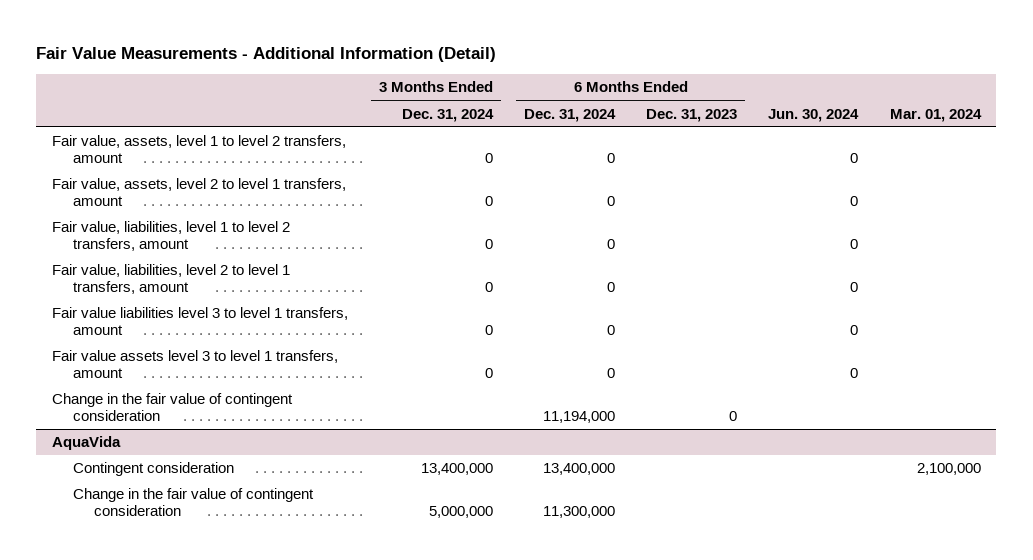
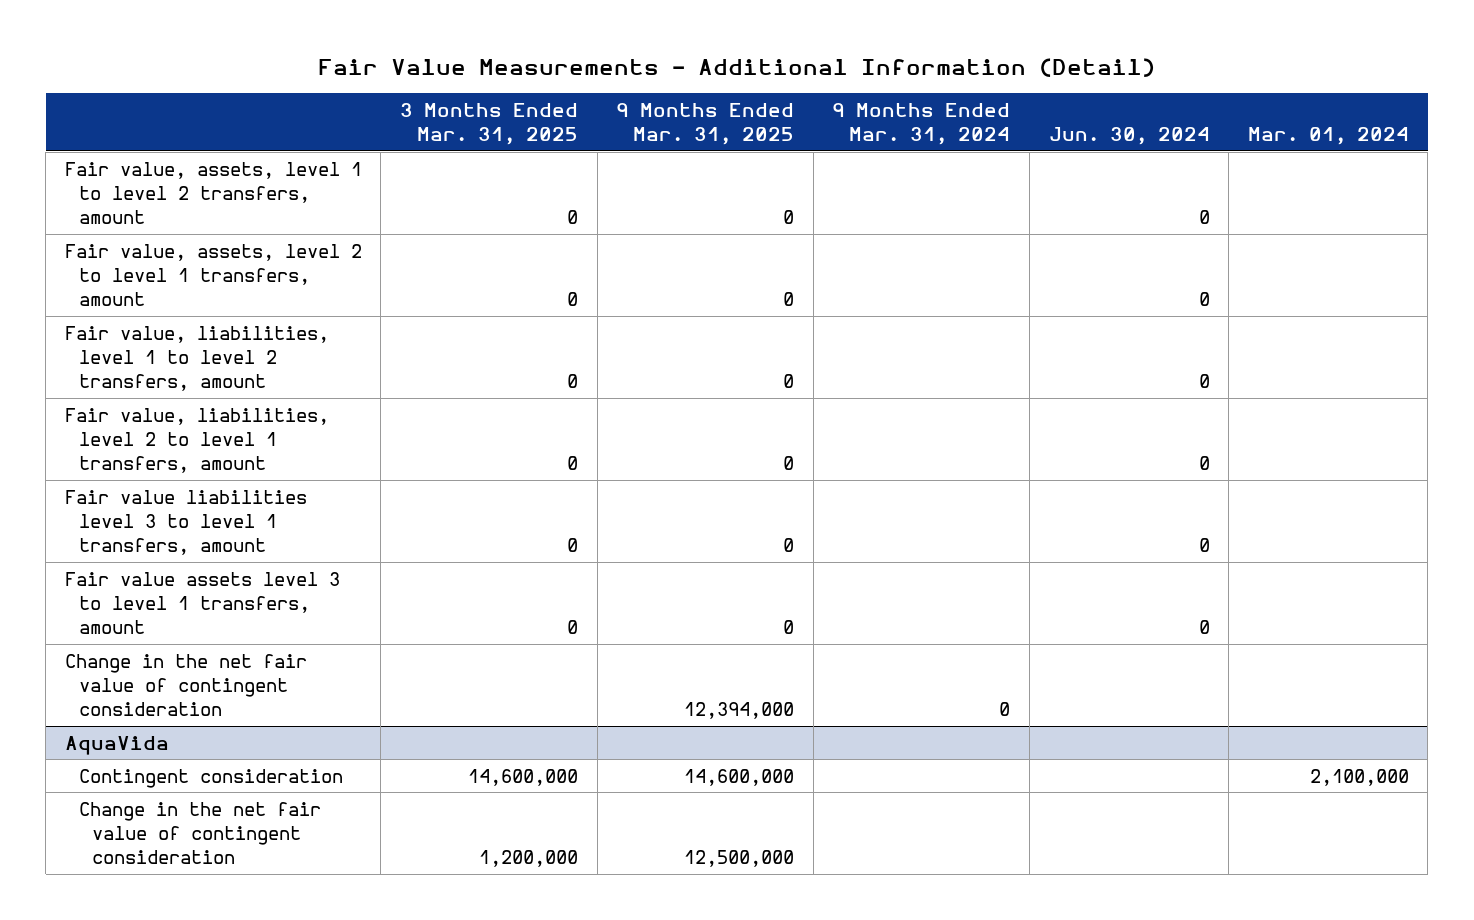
- | 3 Months Ended Dec. 31, 2024 | 6 Months Ended Dec. 31, 2024 | 6 Months Ended Dec. 31, 2023 | Jun. 30, 2024 | Mar. 01, 2024
+ | 3 Months Ended Mar. 31, 2025 | 9 Months Ended Mar. 31, 2025 | 9 Months Ended Mar. 31, 2024 | Jun. 30, 2024 | Mar. 01, 2024
- Change in the fair value of contingent consideration | | 11,194,000 | 0 | |
+ Change in the net fair value of contingent consideration | | 12,394,000 | 0 | |
@ AquaVida
- Change in the fair value of contingent consideration | 5,000,000 | 11,300,000 | | |
+ Change in the net fair value of contingent consideration | 1,200,000 | 12,500,000 | | |

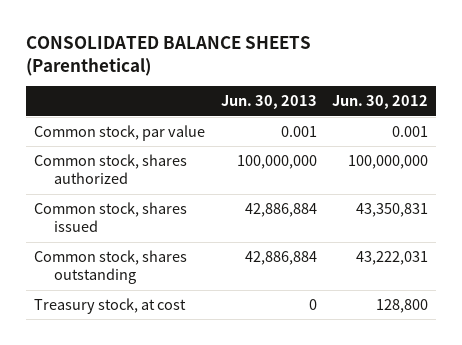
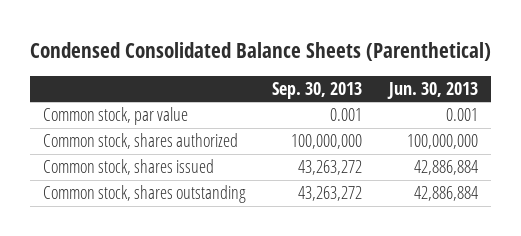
- CONSOLIDATED BALANCE SHEETS (Parenthetical)
+ Condensed Consolidated Balance Sheets (Parenthetical)
- | Jun. 30, 2013 | Jun. 30, 2012
+ | Sep. 30, 2013 | Jun. 30, 2013
- Treasury stock, at cost | 0 | 128,800

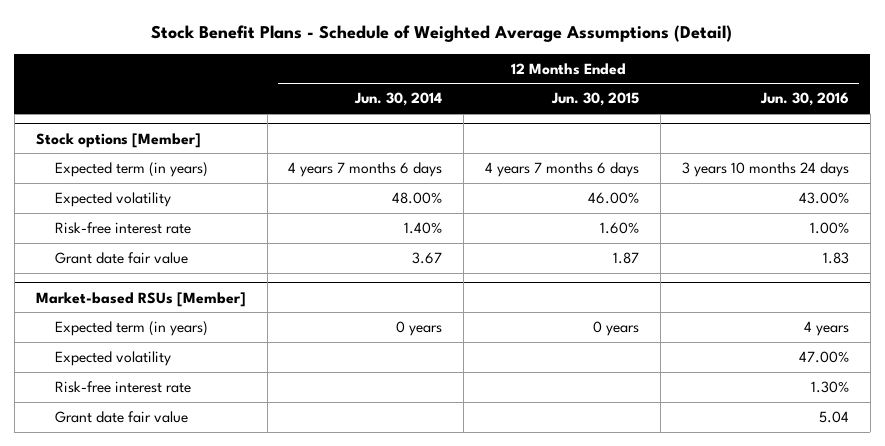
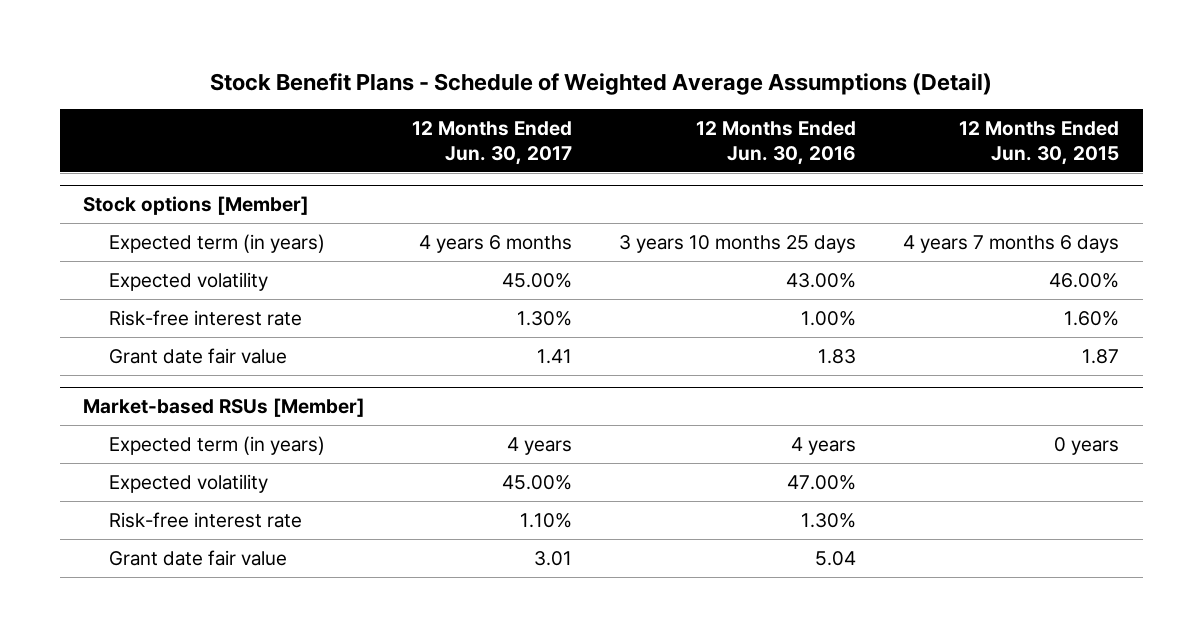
- | 12 Months Ended Jun. 30, 2014 | 12 Months Ended Jun. 30, 2015 | 12 Months Ended Jun. 30, 2016
+ | 12 Months Ended Jun. 30, 2017 | 12 Months Ended Jun. 30, 2016 | 12 Months Ended Jun. 30, 2015
@ Stock options [Member]
- Expected term (in years) | 4 years 7 months 6 days | 4 years 7 months 6 days | 3 years 10 months 24 days
+ Expected term (in years) | 4 years 6 months | 3 years 10 months 25 days | 4 years 7 months 6 days

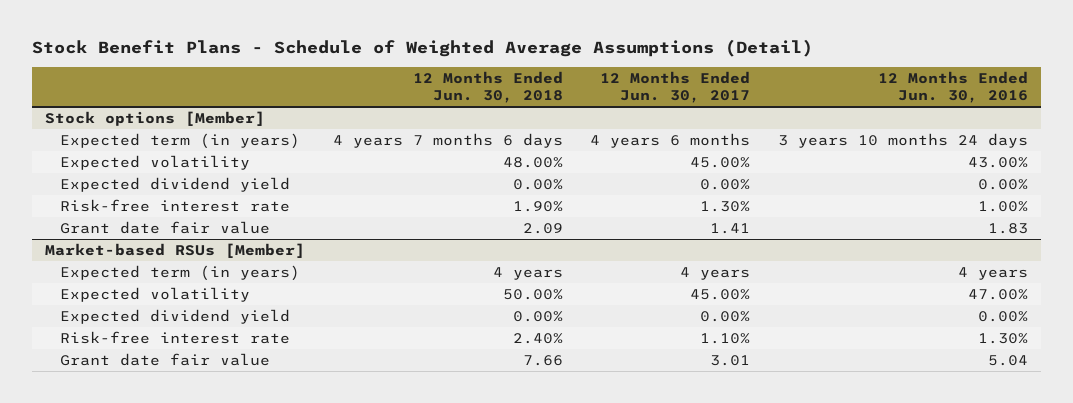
- | 12 Months Ended Jun. 30, 2017 | 12 Months Ended Jun. 30, 2016 | 12 Months Ended Jun. 30, 2015
+ | 12 Months Ended Jun. 30, 2018 | 12 Months Ended Jun. 30, 2017 | 12 Months Ended Jun. 30, 2016
@ Stock options [Member]
- Expected term (in years) | 4 years 6 months | 3 years 10 months 25 days | 4 years 7 months 6 days
+ Expected term (in years) | 4 years 7 months 6 days | 4 years 6 months | 3 years 10 months 24 days
+ Expected dividend yield | 0.00% | 0.00% | 0.00%
@ Market-based RSUs [Member]
+ Expected dividend yield | 0.00% | 0.00% | 0.00%

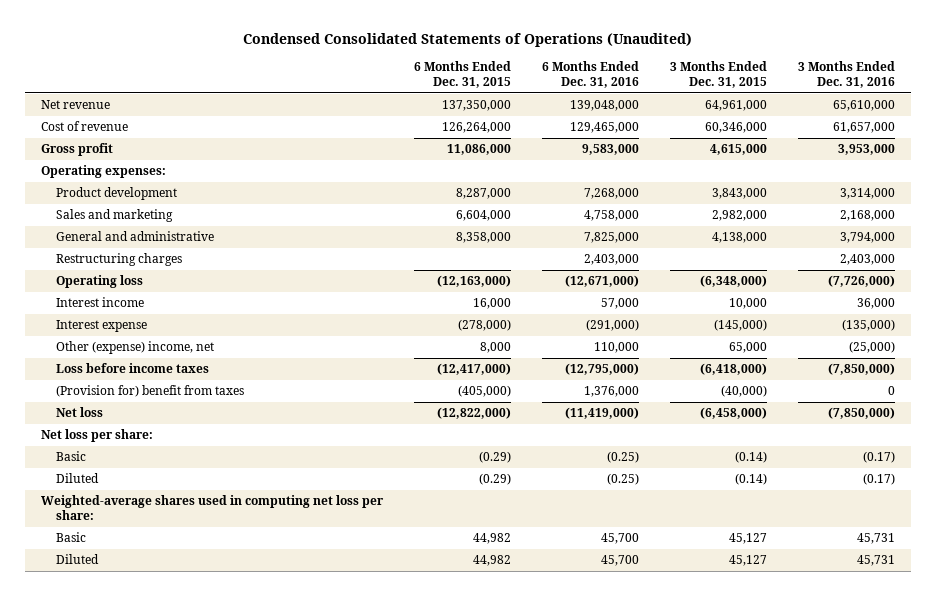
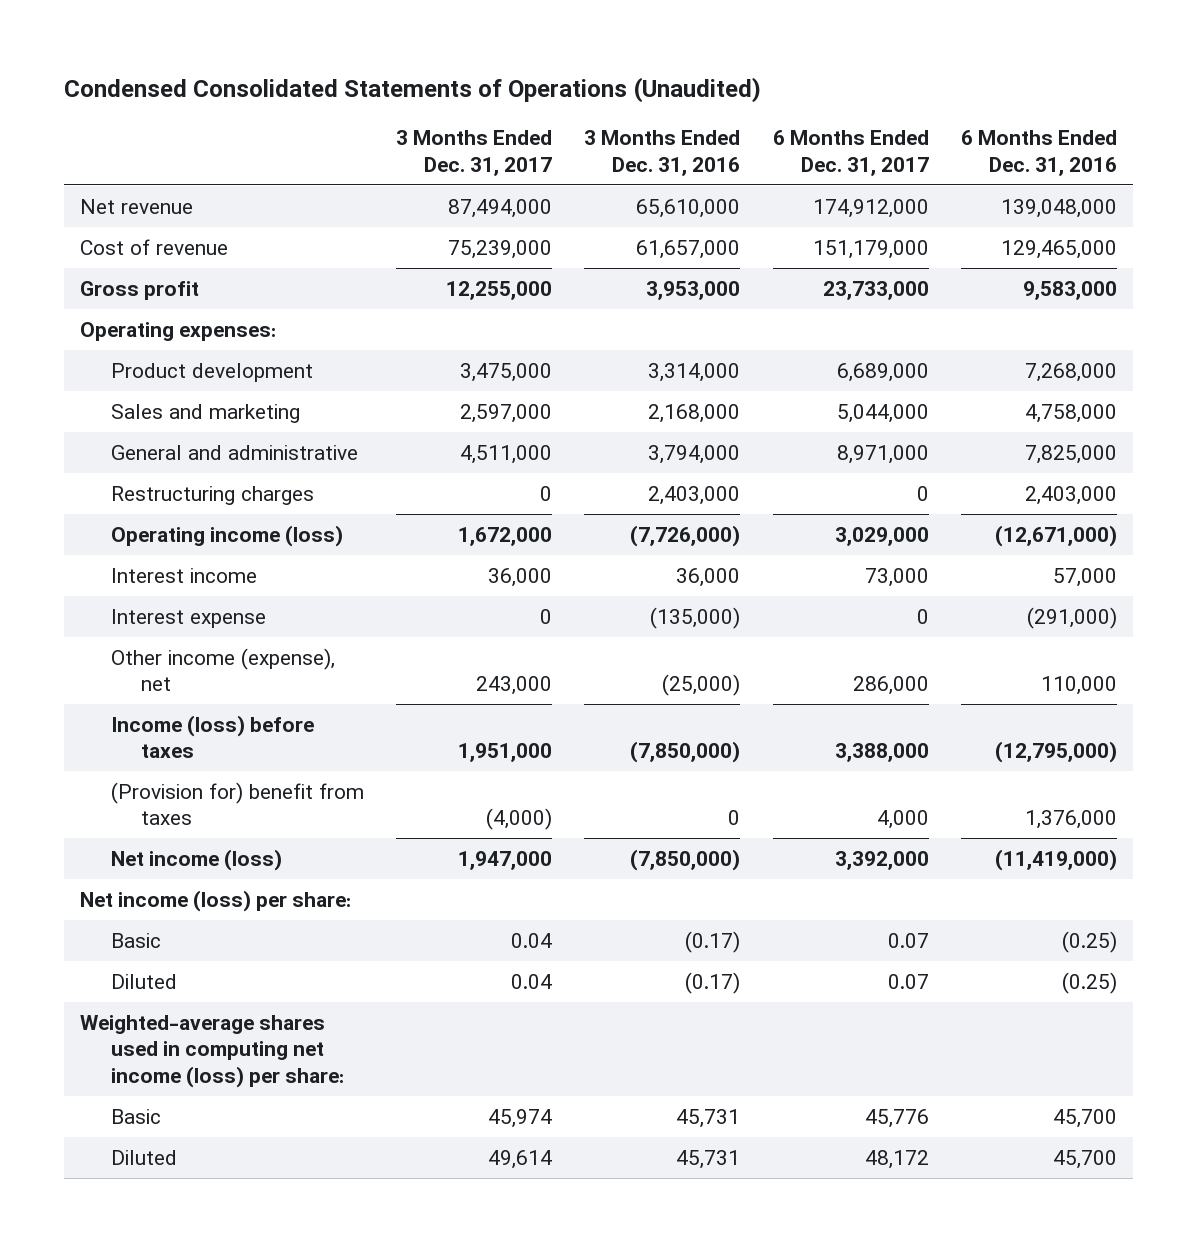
- | 6 Months Ended Dec. 31, 2015 | 6 Months Ended Dec. 31, 2016 | 3 Months Ended Dec. 31, 2015 | 3 Months Ended Dec. 31, 2016
+ | 3 Months Ended Dec. 31, 2017 | 3 Months Ended Dec. 31, 2016 | 6 Months Ended Dec. 31, 2017 | 6 Months Ended Dec. 31, 2016
- Operating loss | (12,163,000) | (12,671,000) | (6,348,000) | (7,726,000)
+ Operating income (loss) | 1,672,000 | (7,726,000) | 3,029,000 | (12,671,000)
- Other (expense) income, net | 8,000 | 110,000 | 65,000 | (25,000)
- Loss before income taxes | (12,417,000) | (12,795,000) | (6,418,000) | (7,850,000)
+ Other income (expense), net | 243,000 | (25,000) | 286,000 | 110,000
+ Income (loss) before taxes | 1,951,000 | (7,850,000) | 3,388,000 | (12,795,000)
- Net loss | (12,822,000) | (11,419,000) | (6,458,000) | (7,850,000)
- Net loss per share:
+ Net income (loss) | 1,947,000 | (7,850,000) | 3,392,000 | (11,419,000)
+ Net income (loss) per share:
- Weighted-average shares used in computing net loss per share:
+ Weighted-average shares used in computing net income (loss) per share:

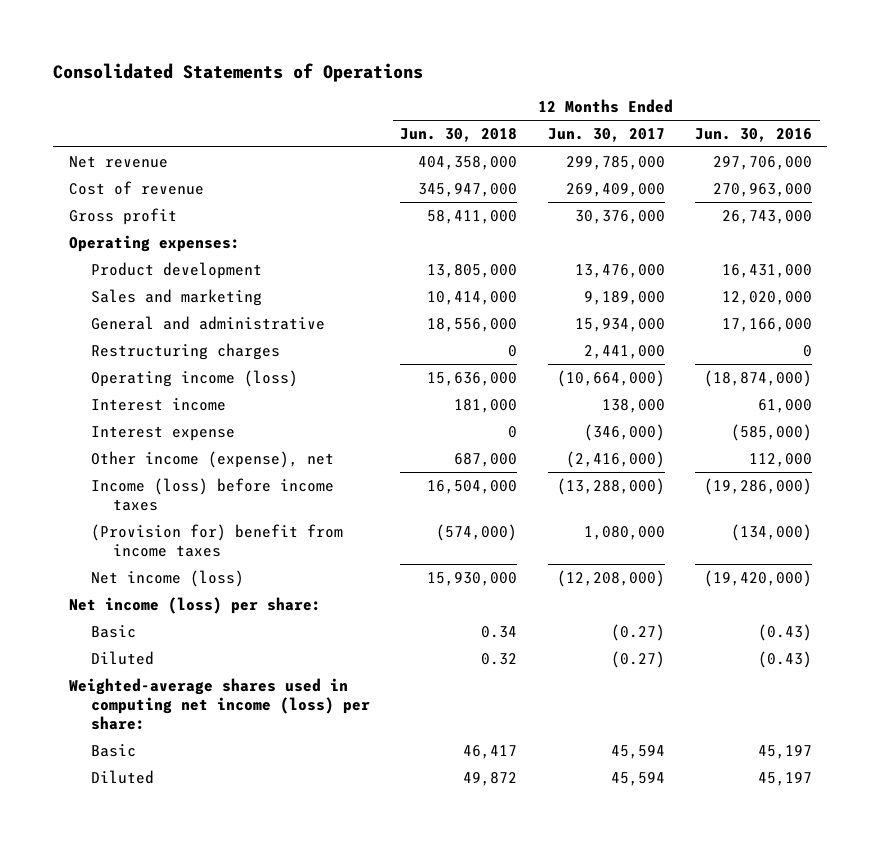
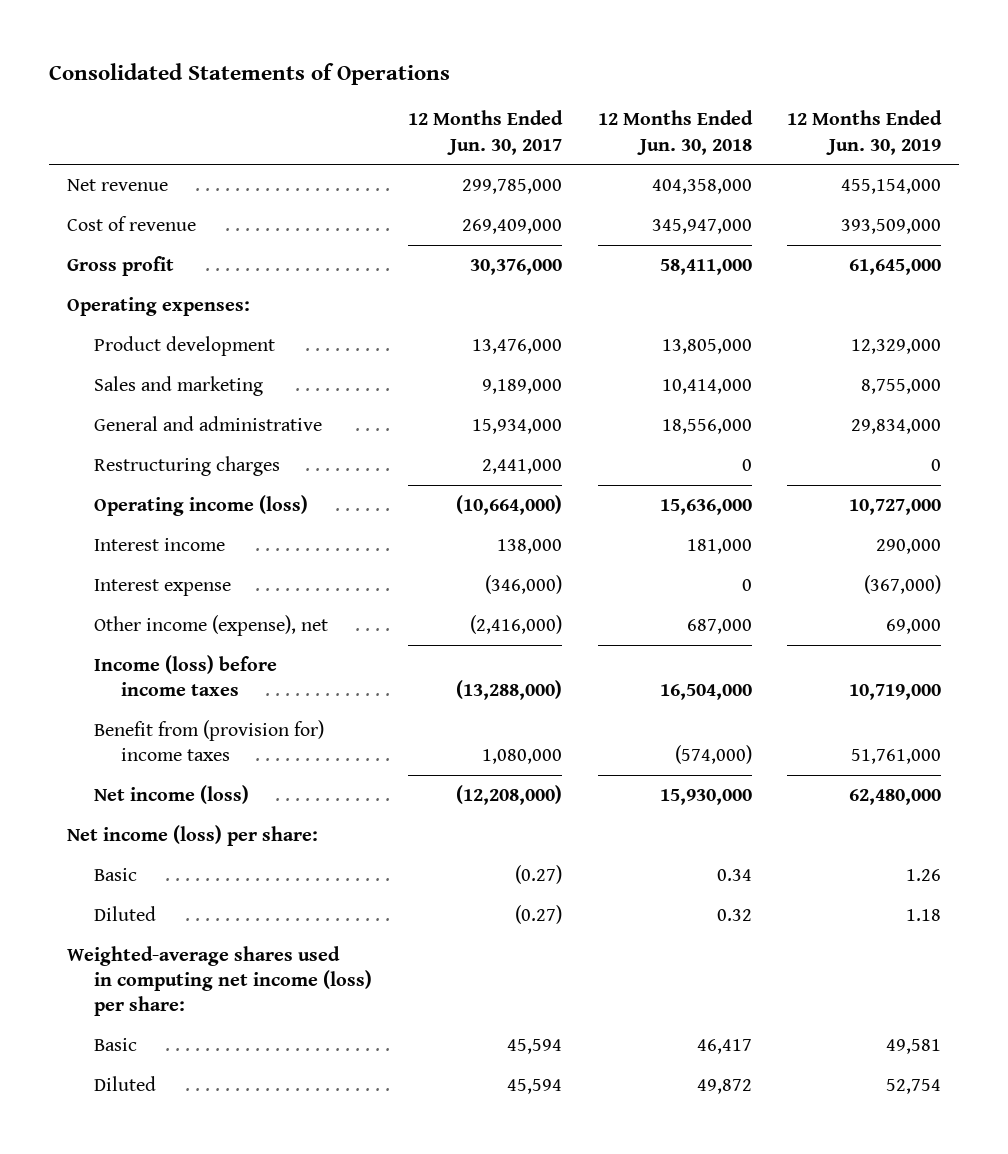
- | 12 Months Ended Jun. 30, 2018 | 12 Months Ended Jun. 30, 2017 | 12 Months Ended Jun. 30, 2016
+ | 12 Months Ended Jun. 30, 2017 | 12 Months Ended Jun. 30, 2018 | 12 Months Ended Jun. 30, 2019
- (Provision for) benefit from income taxes | (574,000) | 1,080,000 | (134,000)
+ Benefit from (provision for) income taxes | 1,080,000 | (574,000) | 51,761,000

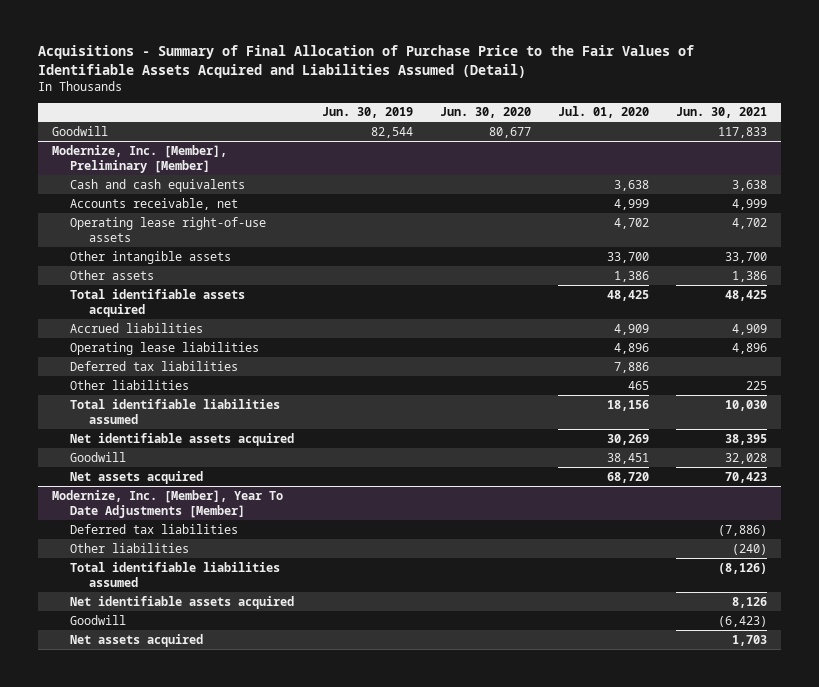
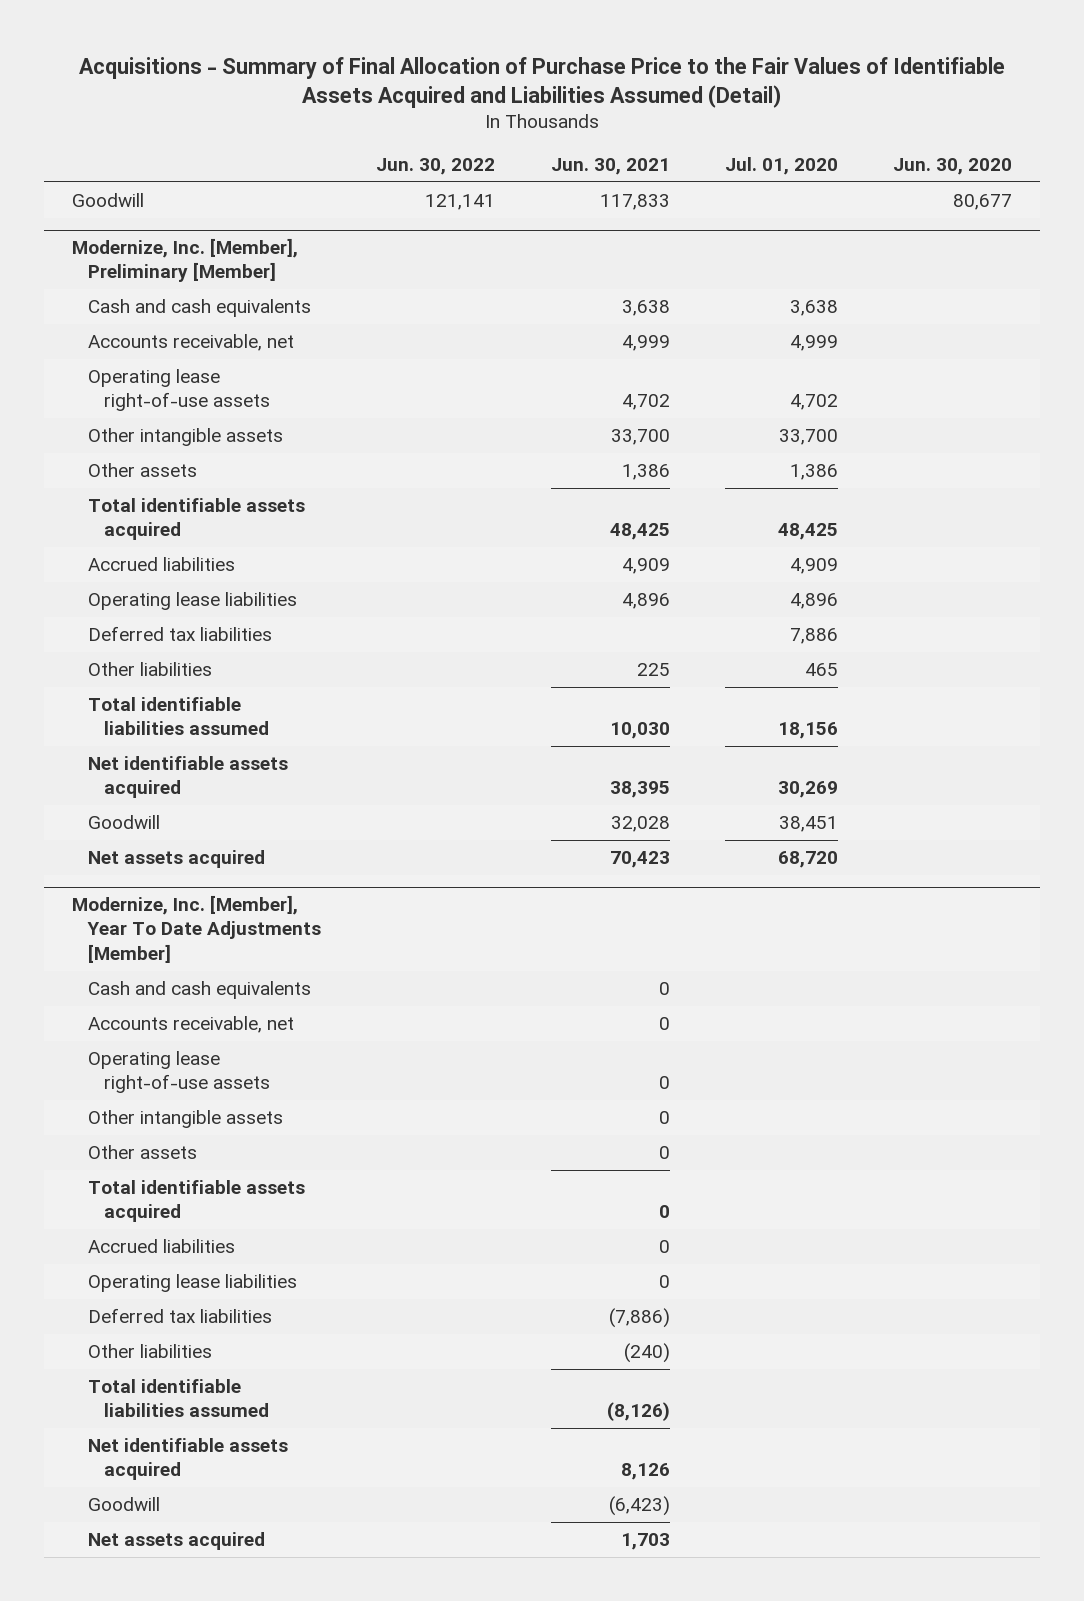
- | Jun. 30, 2019 | Jun. 30, 2020 | Jul. 01, 2020 | Jun. 30, 2021
+ | Jun. 30, 2022 | Jun. 30, 2021 | Jul. 01, 2020 | Jun. 30, 2020
@ Modernize, Inc. [Member], Year To Date Adjustments [Member]
+ Cash and cash equivalents | | 0 | |
+ Accounts receivable, net | | 0 | |
+ Operating lease right-of-use assets | | 0 | |
+ Other intangible assets | | 0 | |
+ Other assets | | 0 | |
+ Total identifiable assets acquired | | 0 | |
+ Accrued liabilities | | 0 | |
+ Operating lease liabilities | | 0 | |

